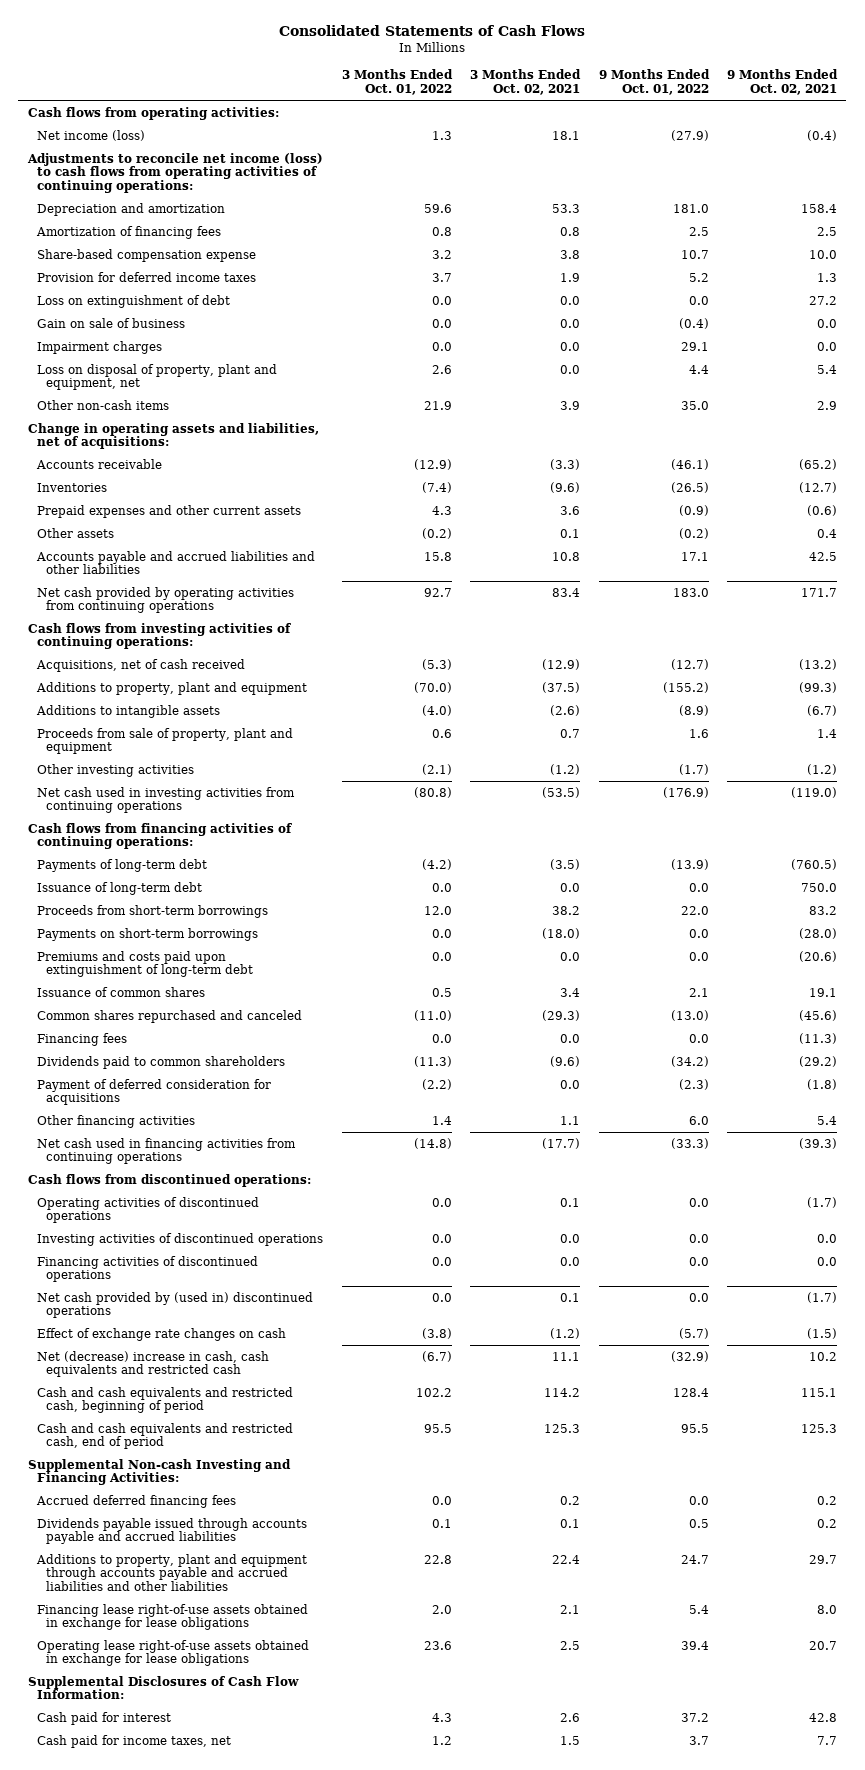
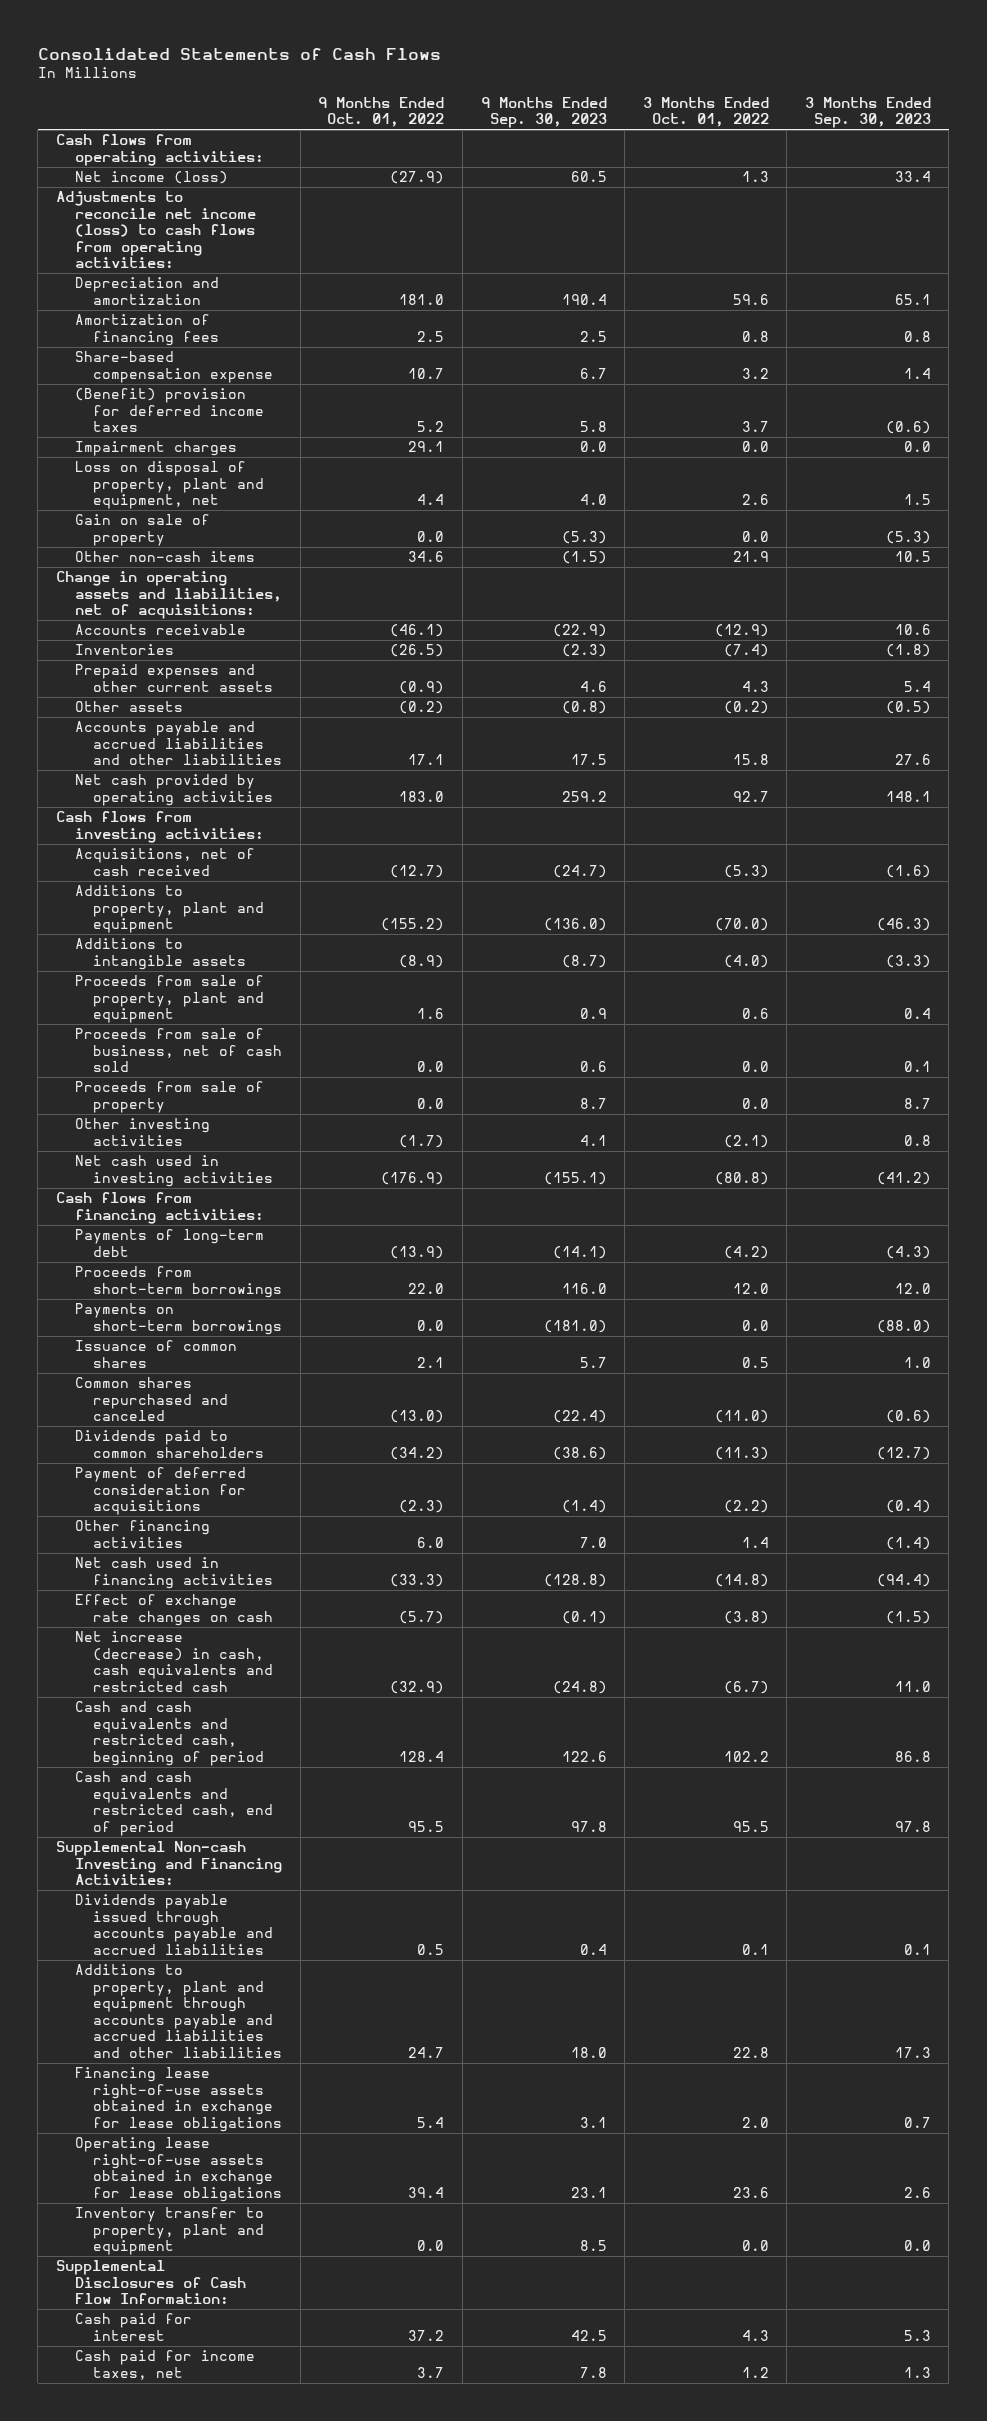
- | 3 Months Ended Oct. 01, 2022 | 3 Months Ended Oct. 02, 2021 | 9 Months Ended Oct. 01, 2022 | 9 Months Ended Oct. 02, 2021
+ | 9 Months Ended Oct. 01, 2022 | 9 Months Ended Sep. 30, 2023 | 3 Months Ended Oct. 01, 2022 | 3 Months Ended Sep. 30, 2023
- Adjustments to reconcile net income (loss) to cash flows from operating activities of continuing operations:
+ Adjustments to reconcile net income (loss) to cash flows from operating activities:
- Provision for deferred income taxes | 3.7 | 1.9 | 5.2 | 1.3
- Loss on extinguishment of debt | 0.0 | 0.0 | 0.0 | 27.2
- Gain on sale of business | 0.0 | 0.0 | (0.4) | 0.0
+ (Benefit) provision for deferred income taxes | 5.2 | 5.8 | 3.7 | (0.6)
- Other non-cash items | 21.9 | 3.9 | 35.0 | 2.9
+ Gain on sale of property | 0.0 | (5.3) | 0.0 | (5.3)
+ Other non-cash items | 34.6 | (1.5) | 21.9 | 10.5
- Net cash provided by operating activities from continuing operations | 92.7 | 83.4 | 183.0 | 171.7
- Cash flows from investing activities of continuing operations:
+ Net cash provided by operating activities | 183.0 | 259.2 | 92.7 | 148.1
+ Cash flows from investing activities:
+ Proceeds from sale of business, net of cash sold | 0.0 | 0.6 | 0.0 | 0.1
+ Proceeds from sale of property | 0.0 | 8.7 | 0.0 | 8.7
- Net cash used in investing activities from continuing operations | (80.8) | (53.5) | (176.9) | (119.0)
- Cash flows from financing activities of continuing operations:
+ Net cash used in investing activities | (176.9) | (155.1) | (80.8) | (41.2)
+ Cash flows from financing activities:
- Issuance of long-term debt | 0.0 | 0.0 | 0.0 | 750.0
- Premiums and costs paid upon extinguishment of long-term debt | 0.0 | 0.0 | 0.0 | (20.6)
- Financing fees | 0.0 | 0.0 | 0.0 | (11.3)
- Net cash used in financing activities from continuing operations | (14.8) | (17.7) | (33.3) | (39.3)
- Cash flows from discontinued operations:
- Operating activities of discontinued operations | 0.0 | 0.1 | 0.0 | (1.7)
- Investing activities of discontinued operations | 0.0 | 0.0 | 0.0 | 0.0
- Financing activities of discontinued operations | 0.0 | 0.0 | 0.0 | 0.0
- Net cash provided by (used in) discontinued operations | 0.0 | 0.1 | 0.0 | (1.7)
+ Net cash used in financing activities | (33.3) | (128.8) | (14.8) | (94.4)
- Net (decrease) increase in cash, cash equivalents and restricted cash | (6.7) | 11.1 | (32.9) | 10.2
+ Net increase (decrease) in cash, cash equivalents and restricted cash | (32.9) | (24.8) | (6.7) | 11.0
- Accrued deferred financing fees | 0.0 | 0.2 | 0.0 | 0.2
+ Inventory transfer to property, plant and equipment | 0.0 | 8.5 | 0.0 | 0.0

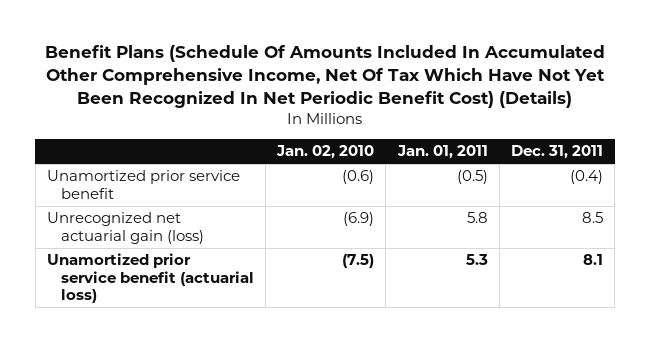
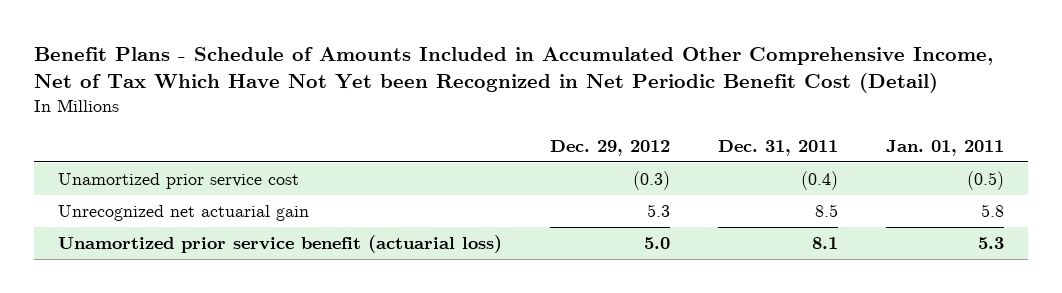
- Benefit Plans (Schedule Of Amounts Included In Accumulated Other Comprehensive Income, Net Of Tax Which Have Not Yet Been Recognized In Net Periodic Benefit Cost) (Details)
+ Benefit Plans - Schedule of Amounts Included in Accumulated Other Comprehensive Income, Net of Tax Which Have Not Yet been Recognized in Net Periodic Benefit Cost (Detail)
- | Jan. 02, 2010 | Jan. 01, 2011 | Dec. 31, 2011
+ | Dec. 29, 2012 | Dec. 31, 2011 | Jan. 01, 2011
- Unamortized prior service benefit | (0.6) | (0.5) | (0.4)
- Unrecognized net actuarial gain (loss) | (6.9) | 5.8 | 8.5
+ Unamortized prior service cost | (0.3) | (0.4) | (0.5)
+ Unrecognized net actuarial gain | 5.3 | 8.5 | 5.8

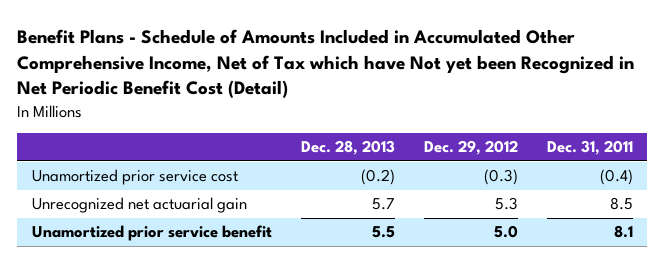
- Benefit Plans - Schedule of Amounts Included in Accumulated Other Comprehensive Income, Net of Tax Which Have Not Yet been Recognized in Net Periodic Benefit Cost (Detail)
+ Benefit Plans - Schedule of Amounts Included in Accumulated Other Comprehensive Income, Net of Tax which have Not yet been Recognized in Net Periodic Benefit Cost (Detail)
- | Dec. 29, 2012 | Dec. 31, 2011 | Jan. 01, 2011
+ | Dec. 28, 2013 | Dec. 29, 2012 | Dec. 31, 2011
- Unamortized prior service benefit (actuarial loss) | 5.0 | 8.1 | 5.3
+ Unamortized prior service benefit | 5.5 | 5.0 | 8.1

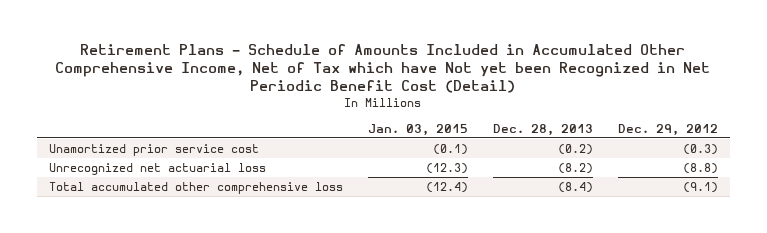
- Benefit Plans - Schedule of Amounts Included in Accumulated Other Comprehensive Income, Net of Tax which have Not yet been Recognized in Net Periodic Benefit Cost (Detail)
+ Retirement Plans - Schedule of Amounts Included in Accumulated Other Comprehensive Income, Net of Tax which have Not yet been Recognized in Net Periodic Benefit Cost (Detail)
- | Dec. 28, 2013 | Dec. 29, 2012 | Dec. 31, 2011
+ | Jan. 03, 2015 | Dec. 28, 2013 | Dec. 29, 2012
- Unrecognized net actuarial gain | 5.7 | 5.3 | 8.5
- Unamortized prior service benefit | 5.5 | 5.0 | 8.1
+ Unrecognized net actuarial loss | (12.3) | (8.2) | (8.8)
+ Total accumulated other comprehensive loss | (12.4) | (8.4) | (9.1)

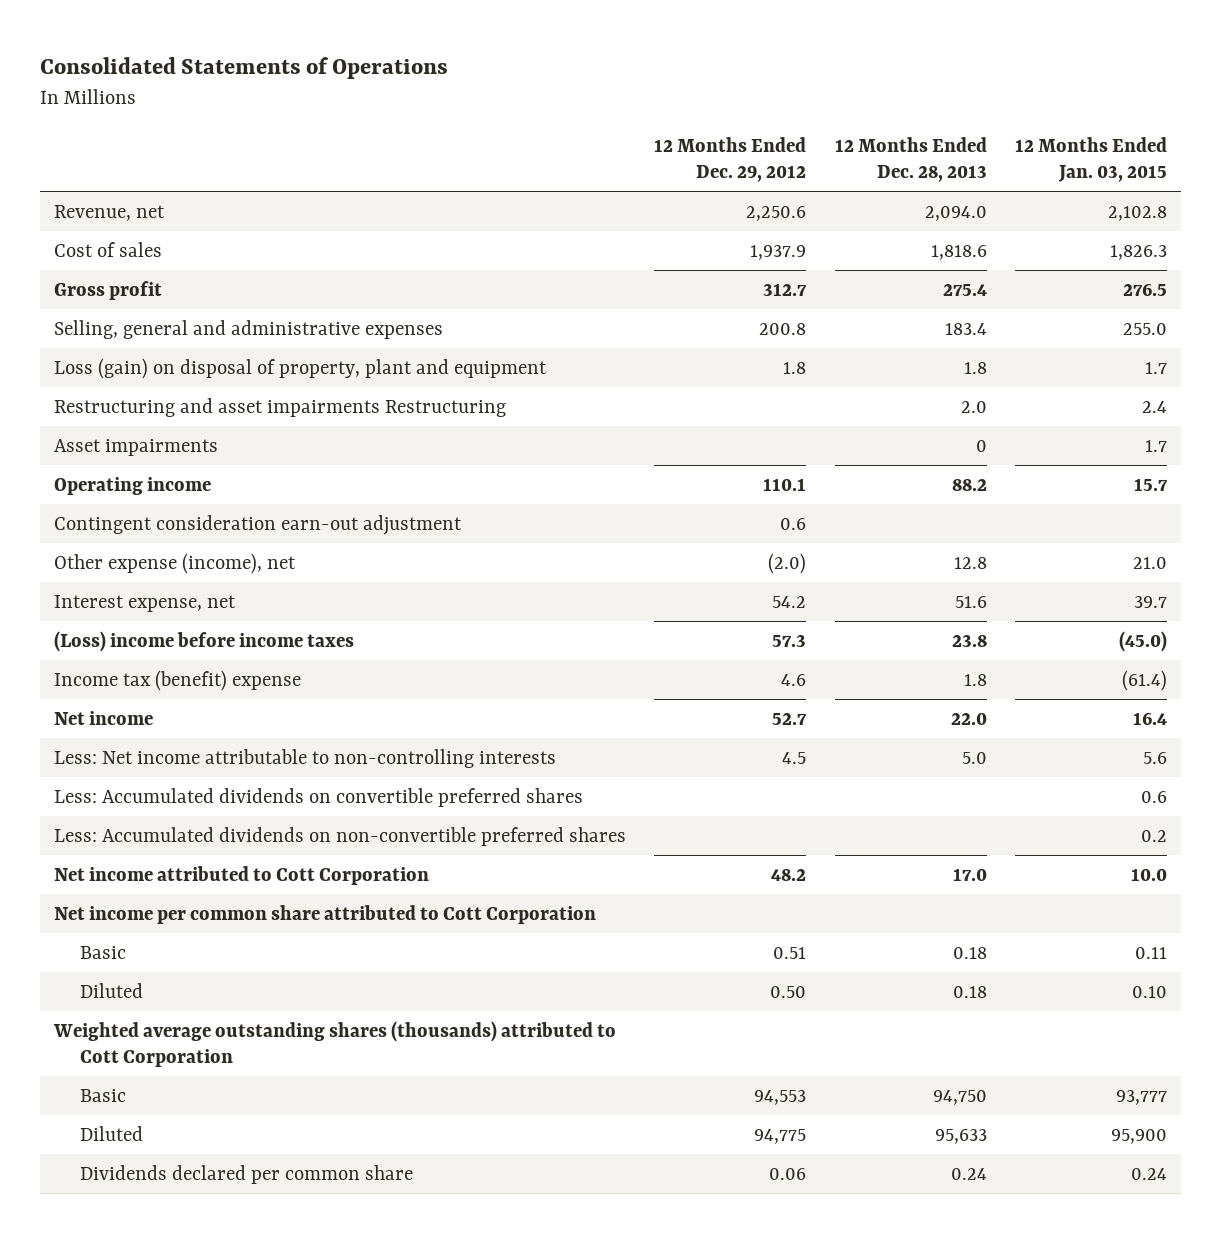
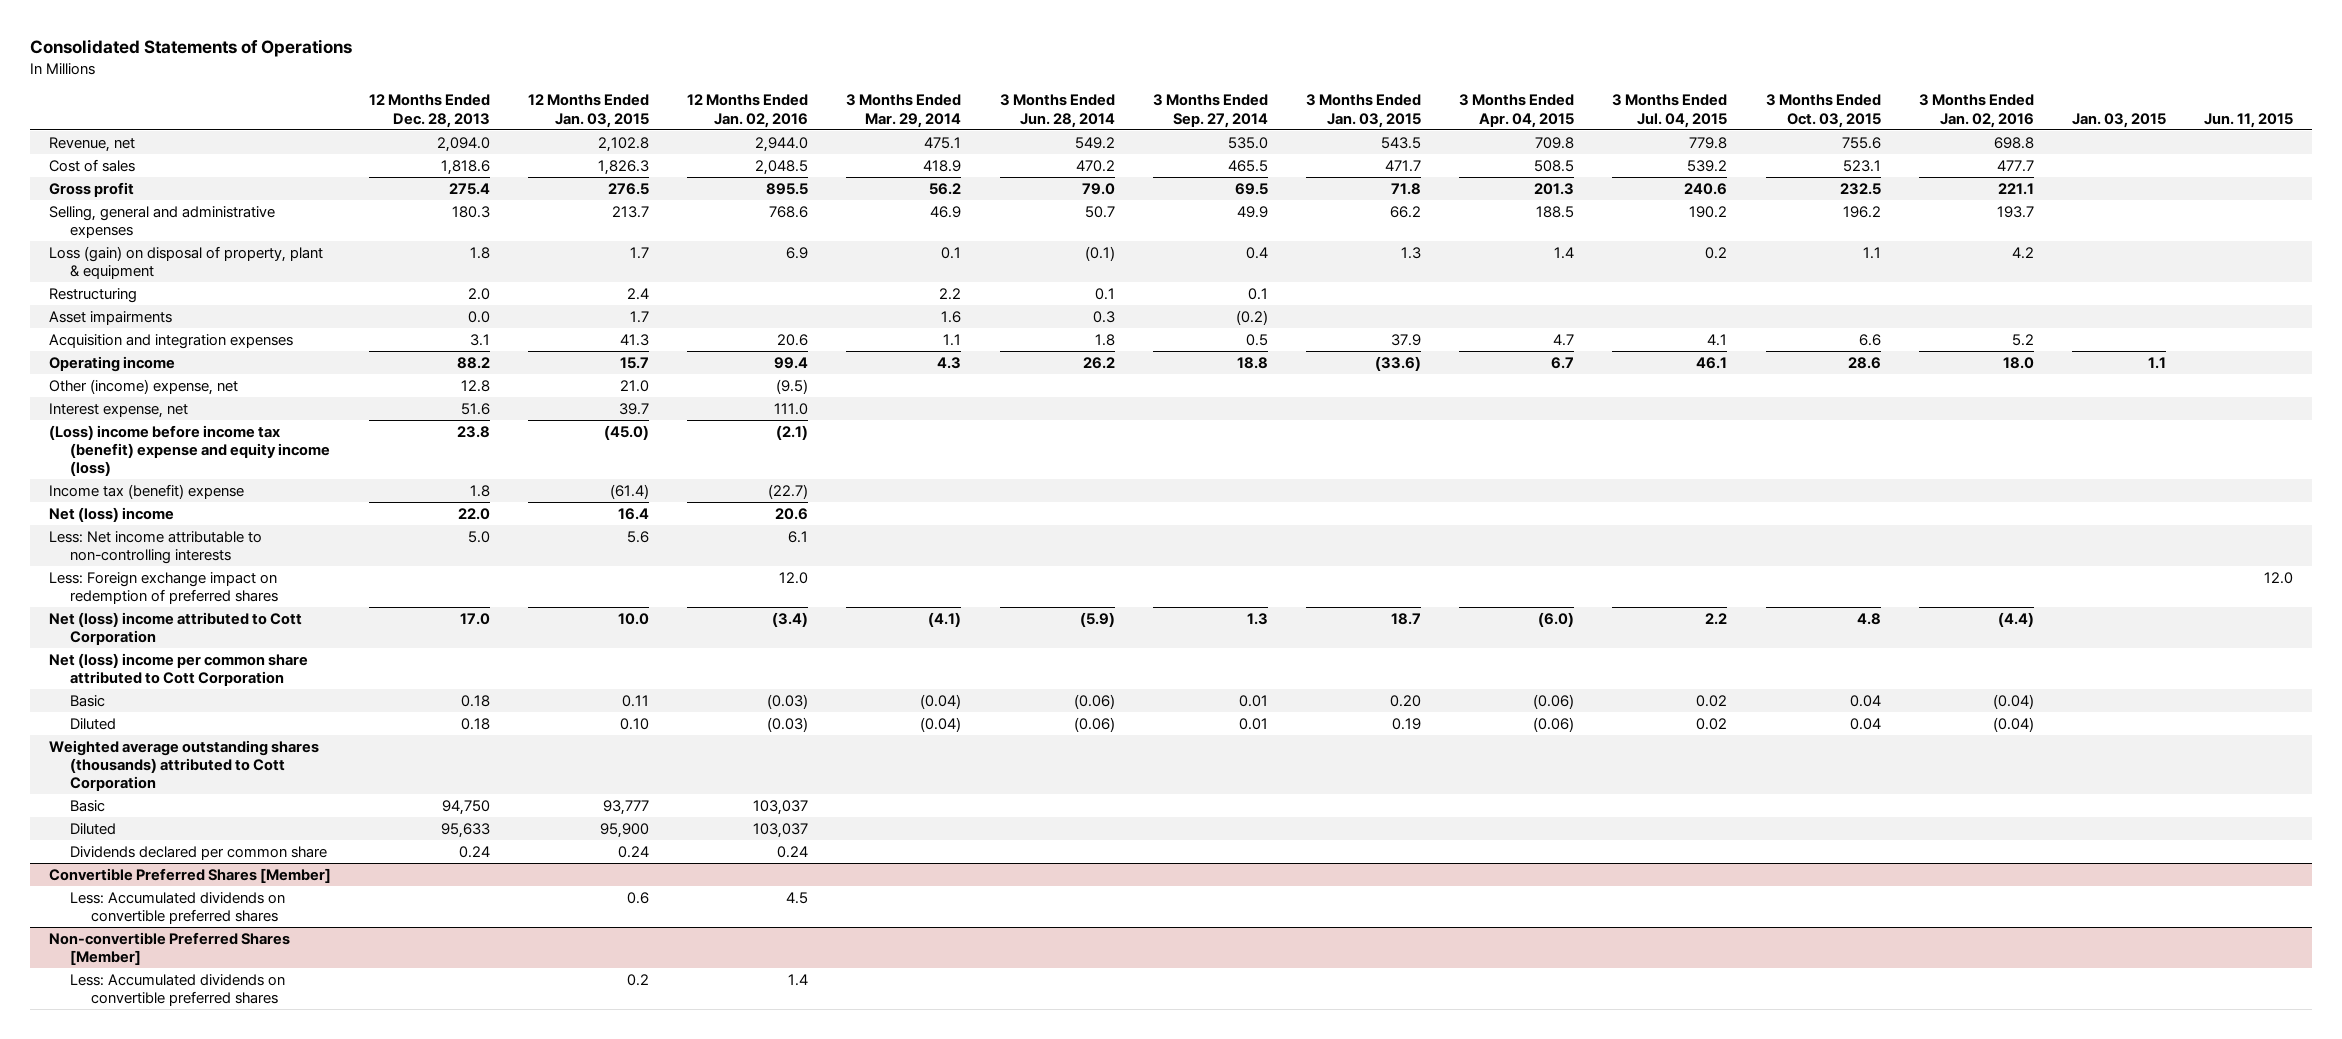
- | 12 Months Ended Dec. 29, 2012 | 12 Months Ended Dec. 28, 2013 | 12 Months Ended Jan. 03, 2015
+ | 12 Months Ended Dec. 28, 2013 | 12 Months Ended Jan. 03, 2015 | 12 Months Ended Jan. 02, 2016 | 3 Months Ended Mar. 29, 2014 | 3 Months Ended Jun. 28, 2014 | 3 Months Ended Sep. 27, 2014 | 3 Months Ended Jan. 03, 2015 | 3 Months Ended Apr. 04, 2015 | 3 Months Ended Jul. 04, 2015 | 3 Months Ended Oct. 03, 2015 | 3 Months Ended Jan. 02, 2016 | Jan. 03, 2015 | Jun. 11, 2015
- Selling, general and administrative expenses | 200.8 | 183.4 | 255.0
- Loss (gain) on disposal of property, plant and equipment | 1.8 | 1.8 | 1.7
- Restructuring and asset impairments Restructuring | | 2.0 | 2.4
- Asset impairments | | 0 | 1.7
+ Selling, general and administrative expenses | 180.3 | 213.7 | 768.6 | 46.9 | 50.7 | 49.9 | 66.2 | 188.5 | 190.2 | 196.2 | 193.7 | |
+ Loss (gain) on disposal of property, plant & equipment | 1.8 | 1.7 | 6.9 | 0.1 | (0.1) | 0.4 | 1.3 | 1.4 | 0.2 | 1.1 | 4.2 | |
+ Restructuring | 2.0 | 2.4 | | 2.2 | 0.1 | 0.1 | | | | | | |
+ Asset impairments | 0.0 | 1.7 | | 1.6 | 0.3 | (0.2) | | | | | | |
+ Acquisition and integration expenses | 3.1 | 41.3 | 20.6 | 1.1 | 1.8 | 0.5 | 37.9 | 4.7 | 4.1 | 6.6 | 5.2 | |
- Contingent consideration earn-out adjustment | 0.6 | |
- Other expense (income), net | (2.0) | 12.8 | 21.0
+ Other (income) expense, net | 12.8 | 21.0 | (9.5) | | | | | | | | | |
- (Loss) income before income taxes | 57.3 | 23.8 | (45.0)
+ (Loss) income before income tax (benefit) expense and equity income (loss) | 23.8 | (45.0) | (2.1) | | | | | | | | | |
- Net income | 52.7 | 22.0 | 16.4
+ Net (loss) income | 22.0 | 16.4 | 20.6 | | | | | | | | | |
- Less: Accumulated dividends on convertible preferred shares | | | 0.6
- Less: Accumulated dividends on non-convertible preferred shares | | | 0.2
- Net income attributed to Cott Corporation | 48.2 | 17.0 | 10.0
- Net income per common share attributed to Cott Corporation
+ Less: Foreign exchange impact on redemption of preferred shares | | | 12.0 | | | | | | | | | | 12.0
+ Net (loss) income attributed to Cott Corporation | 17.0 | 10.0 | (3.4) | (4.1) | (5.9) | 1.3 | 18.7 | (6.0) | 2.2 | 4.8 | (4.4) | |
+ Net (loss) income per common share attributed to Cott Corporation
+ Convertible Preferred Shares [Member]
+ Less: Accumulated dividends on convertible preferred shares | | 0.6 | 4.5 | | | | | | | | | |
+ Non-convertible Preferred Shares [Member]
+ Less: Accumulated dividends on convertible preferred shares | | 0.2 | 1.4 | | | | | | | | | |

